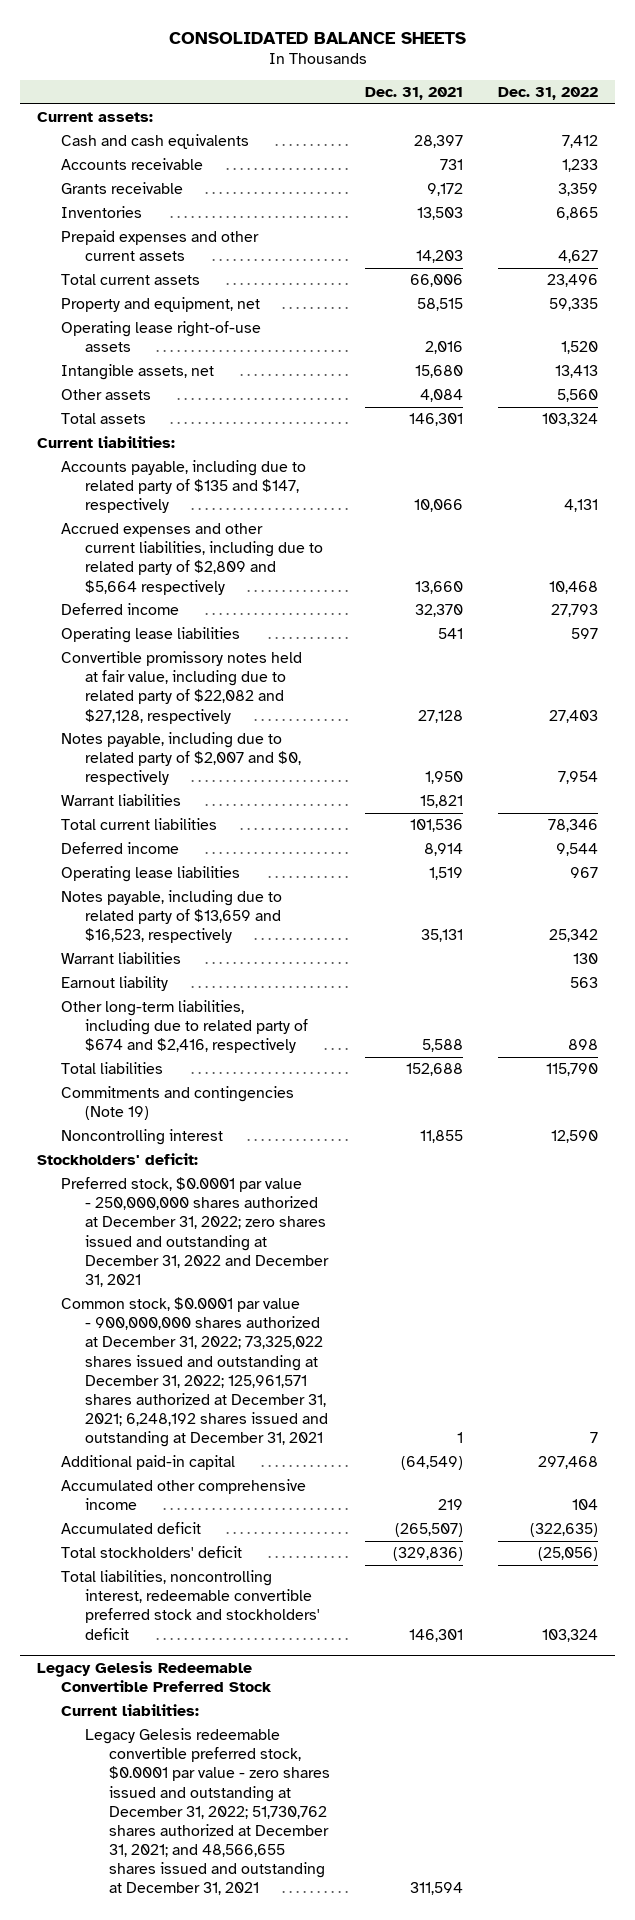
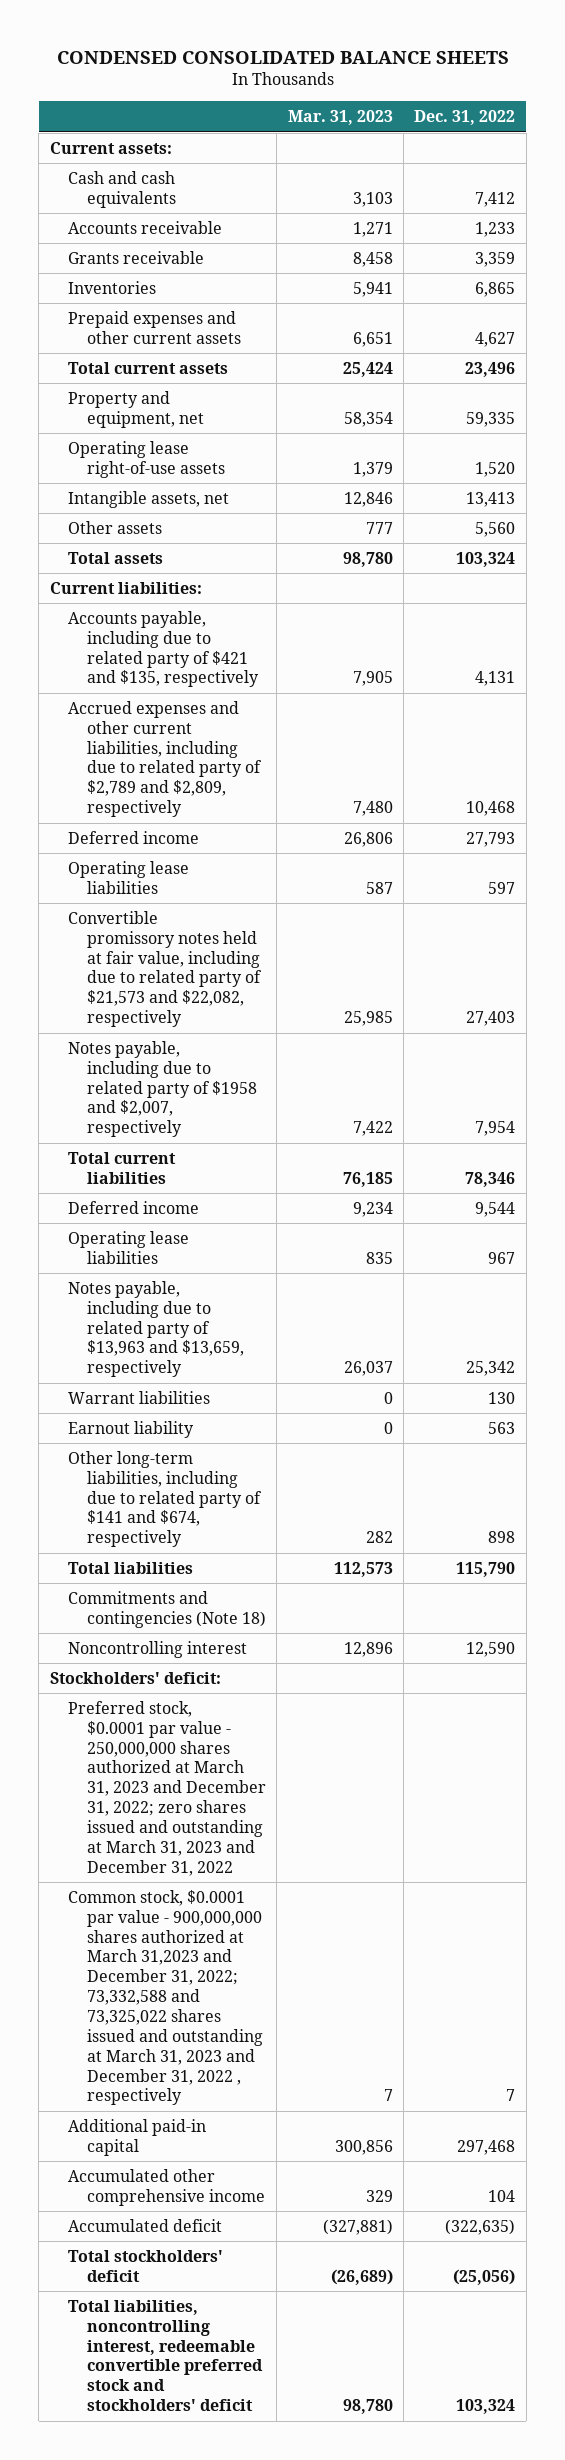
- CONSOLIDATED BALANCE SHEETS
+ CONDENSED CONSOLIDATED BALANCE SHEETS
- | Dec. 31, 2021 | Dec. 31, 2022
+ | Mar. 31, 2023 | Dec. 31, 2022
- Accounts payable, including due to related party of $135 and $147, respectively | 10,066 | 4,131
- Accrued expenses and other current liabilities, including due to related party of $2,809 and $5,664 respectively | 13,660 | 10,468
+ Accounts payable, including due to related party of $421 and $135, respectively | 7,905 | 4,131
+ Accrued expenses and other current liabilities, including due to related party of $2,789 and $2,809, respectively | 7,480 | 10,468
- Convertible promissory notes held at fair value, including due to related party of $22,082 and $27,128, respectively | 27,128 | 27,403
- Notes payable, including due to related party of $2,007 and $0, respectively | 1,950 | 7,954
- Warrant liabilities | 15,821 |
+ Convertible promissory notes held at fair value, including due to related party of $21,573 and $22,082, respectively | 25,985 | 27,403
+ Notes payable, including due to related party of $1958 and $2,007, respectively | 7,422 | 7,954
- Notes payable, including due to related party of $13,659 and $16,523, respectively | 35,131 | 25,342
+ Notes payable, including due to related party of $13,963 and $13,659, respectively | 26,037 | 25,342
- Other long-term liabilities, including due to related party of $674 and $2,416, respectively | 5,588 | 898
+ Other long-term liabilities, including due to related party of $141 and $674, respectively | 282 | 898
- Commitments and contingencies (Note 19)
+ Commitments and contingencies (Note 18)
- Preferred stock, $0.0001 par value - 250,000,000 shares authorized at December 31, 2022; zero shares issued and outstanding at December 31, 2022 and December 31, 2021
- Common stock, $0.0001 par value - 900,000,000 shares authorized at December 31, 2022; 73,325,022 shares issued and outstanding at December 31, 2022; 125,961,571 shares authorized at December 31, 2021; 6,248,192 shares issued and outstanding at December 31, 2021 | 1 | 7
+ Preferred stock, $0.0001 par value - 250,000,000 shares authorized at March 31, 2023 and December 31, 2022; zero shares issued and outstanding at March 31, 2023 and December 31, 2022
+ Common stock, $0.0001 par value - 900,000,000 shares authorized at March 31,2023 and December 31, 2022; 73,332,588 and 73,325,022 shares issued and outstanding at March 31, 2023 and December 31, 2022 , respectively | 7 | 7
- Legacy Gelesis Redeemable Convertible Preferred Stock
- Current liabilities:
- Legacy Gelesis redeemable convertible preferred stock, $0.0001 par value - zero shares issued and outstanding at December 31, 2022; 51,730,762 shares authorized at December 31, 2021; and 48,566,655 shares issued and outstanding at December 31, 2021 | 311,594 |

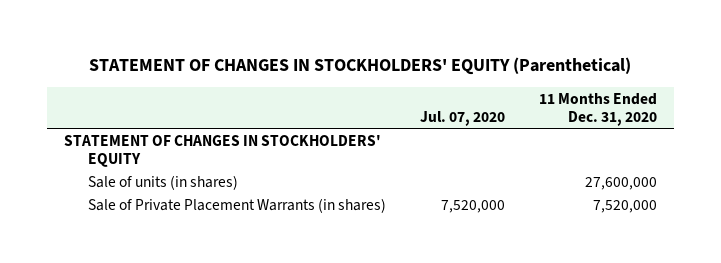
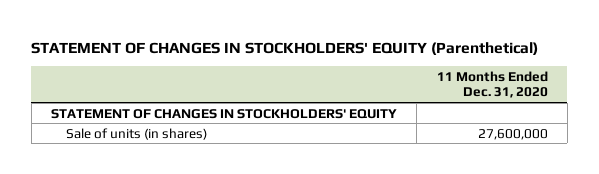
- | Jul. 07, 2020 | 11 Months Ended Dec. 31, 2020
+ | 11 Months Ended Dec. 31, 2020
- Sale of Private Placement Warrants (in shares) | 7,520,000 | 7,520,000

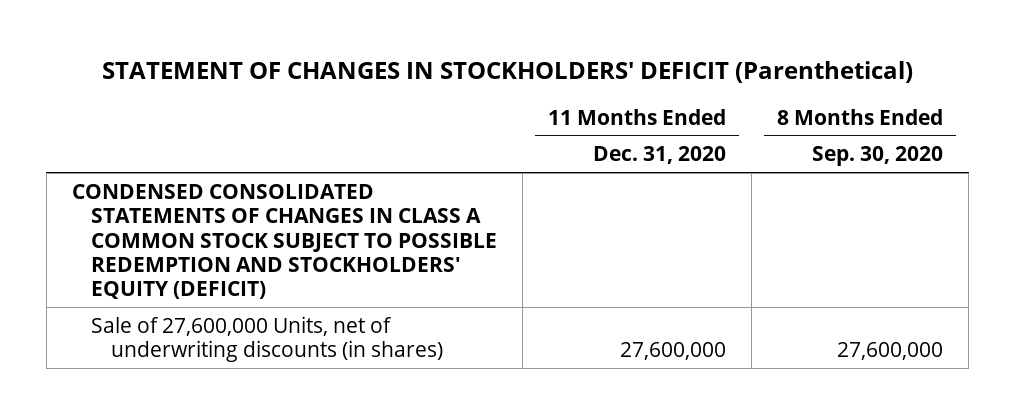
- STATEMENT OF CHANGES IN STOCKHOLDERS' EQUITY (Parenthetical)
+ STATEMENT OF CHANGES IN STOCKHOLDERS' DEFICIT (Parenthetical)
- | 11 Months Ended Dec. 31, 2020
+ | 11 Months Ended Dec. 31, 2020 | 8 Months Ended Sep. 30, 2020
- STATEMENT OF CHANGES IN STOCKHOLDERS' EQUITY
- Sale of units (in shares) | 27,600,000
+ CONDENSED CONSOLIDATED STATEMENTS OF CHANGES IN CLASS A COMMON STOCK SUBJECT TO POSSIBLE REDEMPTION AND STOCKHOLDERS' EQUITY (DEFICIT)
+ Sale of 27,600,000 Units, net of underwriting discounts (in shares) | 27,600,000 | 27,600,000

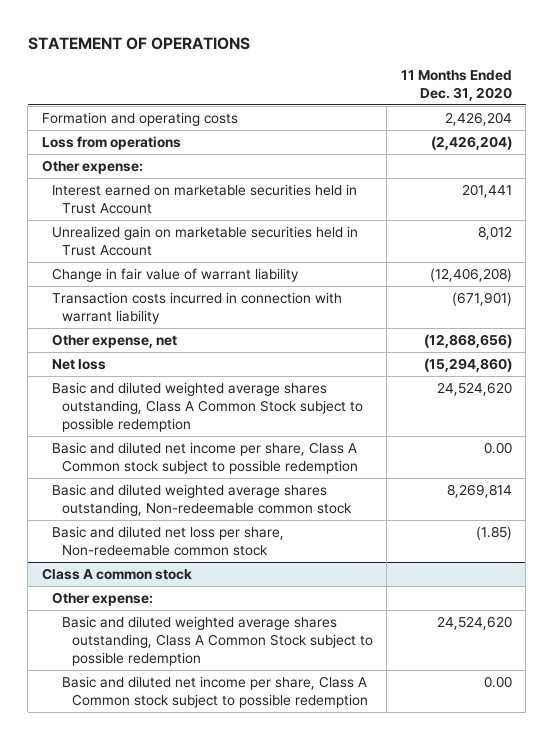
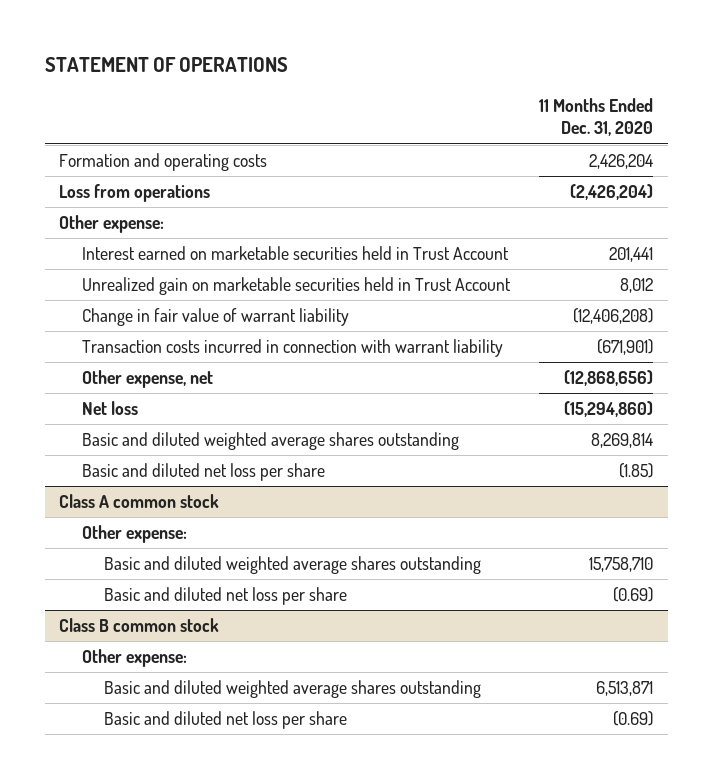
- Basic and diluted weighted average shares outstanding, Class A Common Stock subject to possible redemption | 24,524,620
- Basic and diluted net income per share, Class A Common stock subject to possible redemption | 0.00
- Basic and diluted weighted average shares outstanding, Non-redeemable common stock | 8,269,814
- Basic and diluted net loss per share, Non-redeemable common stock | (1.85)
+ Basic and diluted weighted average shares outstanding | 8,269,814
+ Basic and diluted net loss per share | (1.85)
@ Class A common stock
- Basic and diluted weighted average shares outstanding, Class A Common Stock subject to possible redemption | 24,524,620
- Basic and diluted net income per share, Class A Common stock subject to possible redemption | 0.00
+ Basic and diluted weighted average shares outstanding | 15,758,710
+ Basic and diluted net loss per share | (0.69)
+ Class B common stock
+ Other expense:
+ Basic and diluted weighted average shares outstanding | 6,513,871
+ Basic and diluted net loss per share | (0.69)

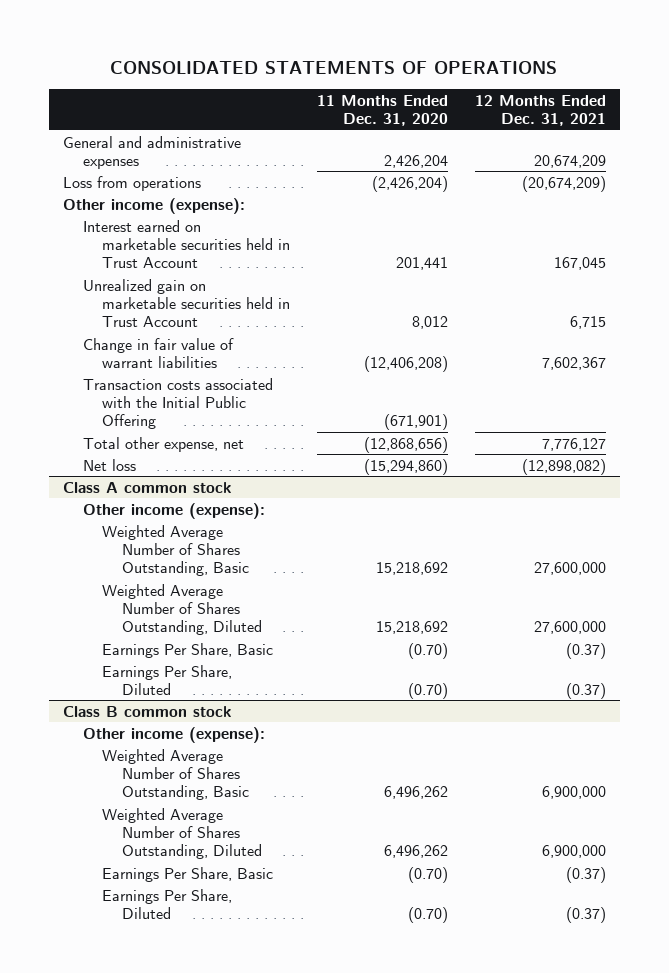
- STATEMENT OF OPERATIONS
+ CONSOLIDATED STATEMENTS OF OPERATIONS
- | 11 Months Ended Dec. 31, 2020
+ | 11 Months Ended Dec. 31, 2020 | 12 Months Ended Dec. 31, 2021
- Formation and operating costs | 2,426,204
+ General and administrative expenses | 2,426,204 | 20,674,209
- Other expense:
+ Other income (expense):
- Change in fair value of warrant liability | (12,406,208)
- Transaction costs incurred in connection with warrant liability | (671,901)
- Other expense, net | (12,868,656)
+ Change in fair value of warrant liabilities | (12,406,208) | 7,602,367
+ Transaction costs associated with the Initial Public Offering | (671,901) |
+ Total other expense, net | (12,868,656) | 7,776,127
- Basic and diluted weighted average shares outstanding | 8,269,814
- Basic and diluted net loss per share | (1.85)
@ Class A common stock
- Other expense:
- Basic and diluted weighted average shares outstanding | 15,758,710
- Basic and diluted net loss per share | (0.69)
+ Other income (expense):
+ Weighted Average Number of Shares Outstanding, Basic | 15,218,692 | 27,600,000
+ Weighted Average Number of Shares Outstanding, Diluted | 15,218,692 | 27,600,000
+ Earnings Per Share, Basic | (0.70) | (0.37)
+ Earnings Per Share, Diluted | (0.70) | (0.37)
@ Class B common stock
- Other expense:
- Basic and diluted weighted average shares outstanding | 6,513,871
- Basic and diluted net loss per share | (0.69)
+ Other income (expense):
+ Weighted Average Number of Shares Outstanding, Basic | 6,496,262 | 6,900,000
+ Weighted Average Number of Shares Outstanding, Diluted | 6,496,262 | 6,900,000
+ Earnings Per Share, Basic | (0.70) | (0.37)
+ Earnings Per Share, Diluted | (0.70) | (0.37)

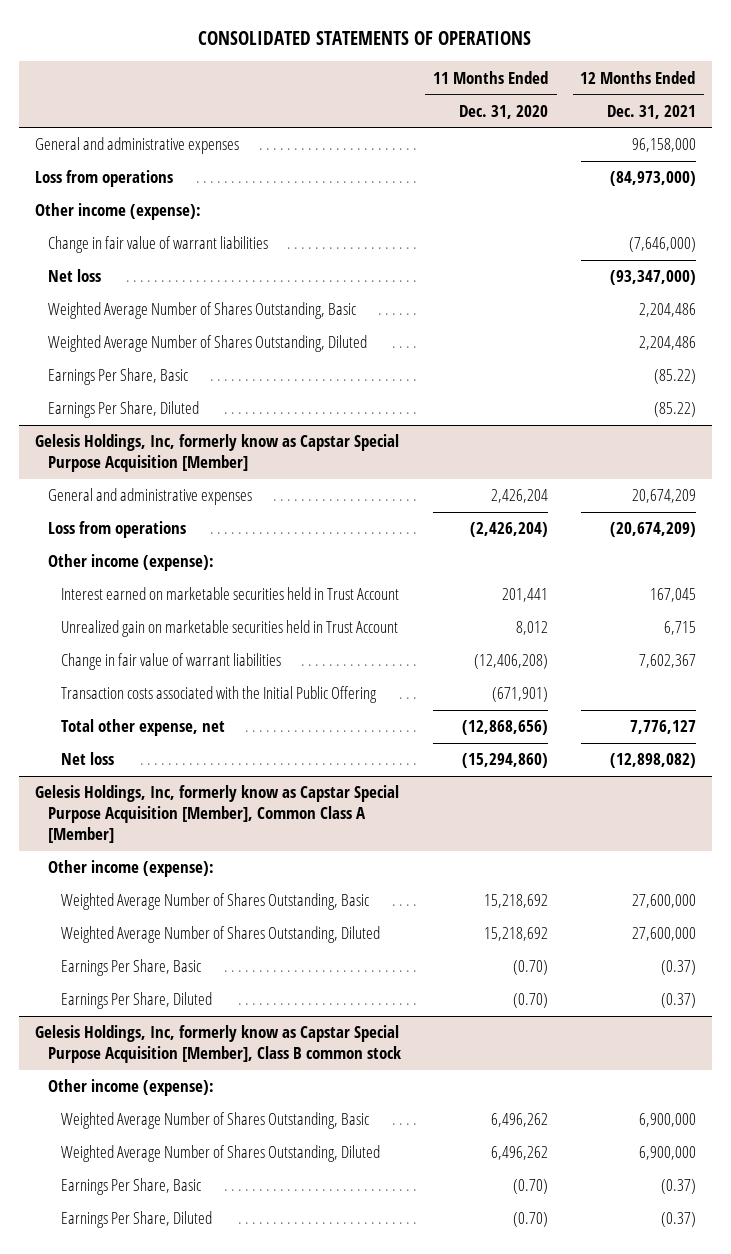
+ General and administrative expenses | | 96,158,000
+ Loss from operations | | (84,973,000)
+ Other income (expense):
+ Change in fair value of warrant liabilities | | (7,646,000)
+ Net loss | | (93,347,000)
+ Weighted Average Number of Shares Outstanding, Basic | | 2,204,486
+ Weighted Average Number of Shares Outstanding, Diluted | | 2,204,486
+ Earnings Per Share, Basic | | (85.22)
+ Earnings Per Share, Diluted | | (85.22)
+ Gelesis Holdings, Inc, formerly know as Capstar Special Purpose Acquisition [Member]
- Class A common stock
+ Gelesis Holdings, Inc, formerly know as Capstar Special Purpose Acquisition [Member], Common Class A [Member]
- Class B common stock
+ Gelesis Holdings, Inc, formerly know as Capstar Special Purpose Acquisition [Member], Class B common stock

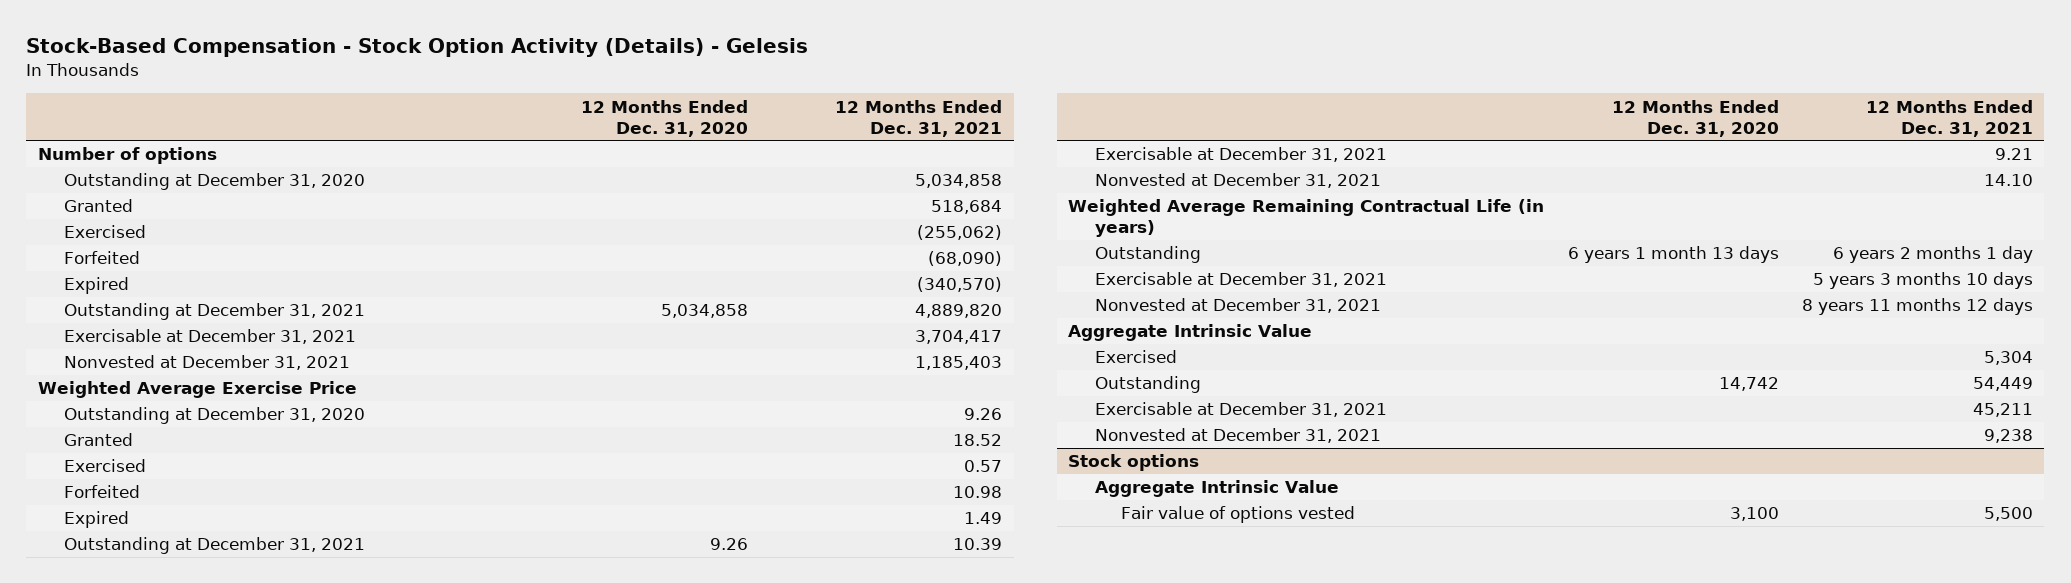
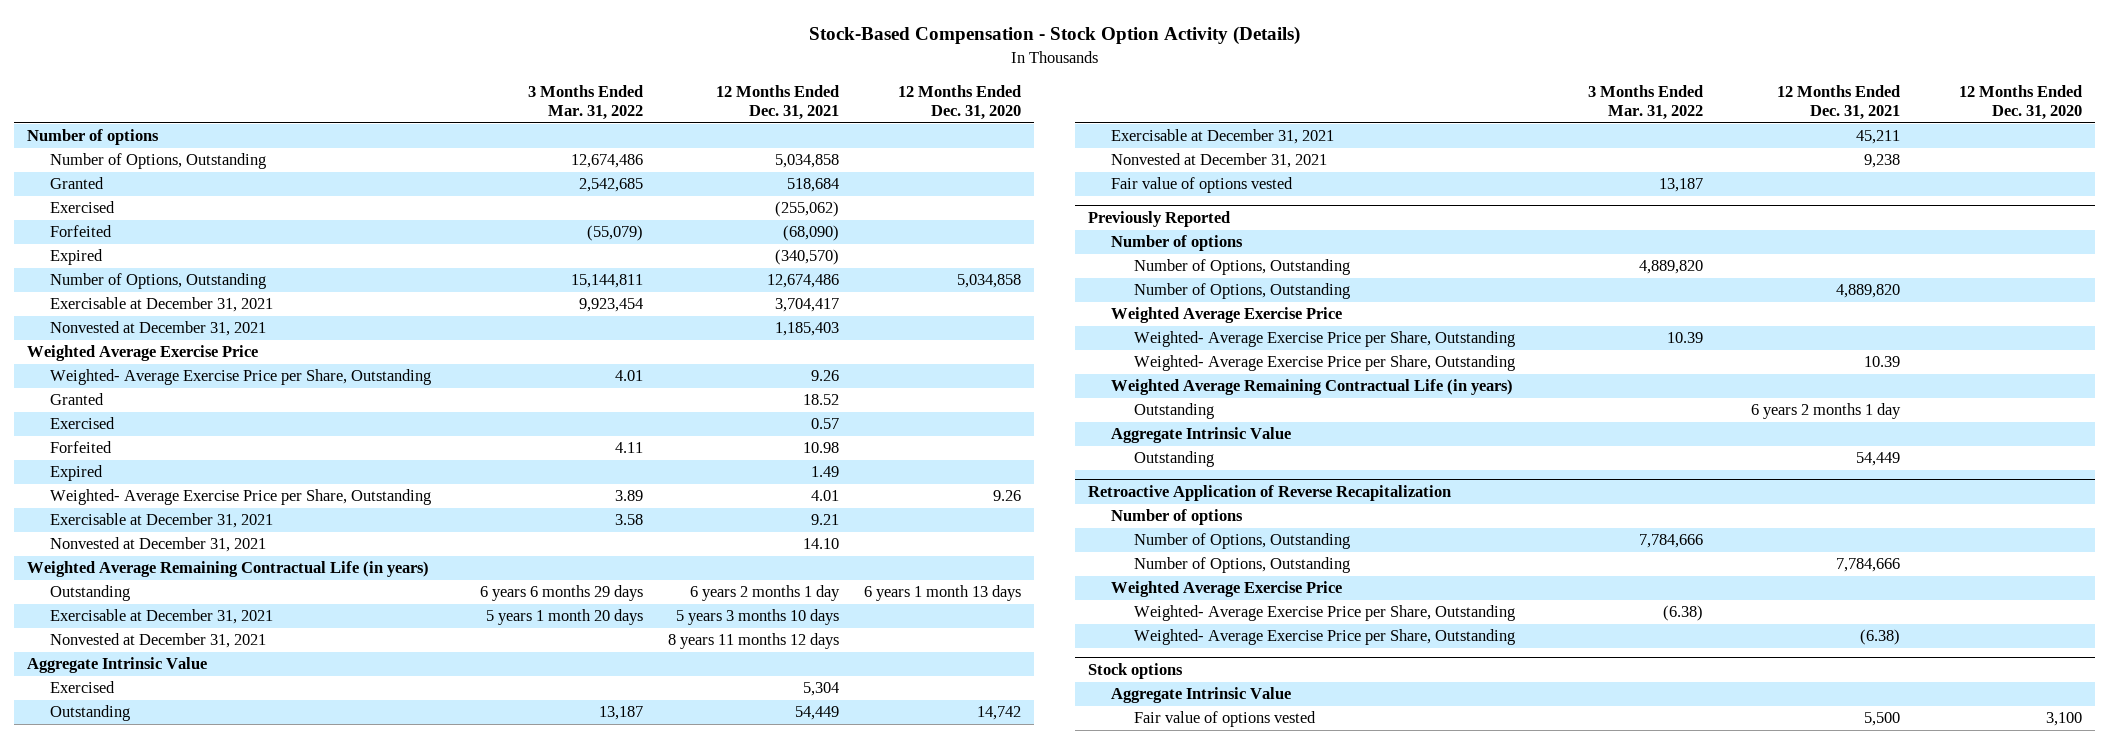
- Stock-Based Compensation - Stock Option Activity (Details) - Gelesis
+ Stock-Based Compensation - Stock Option Activity (Details)
- | 12 Months Ended Dec. 31, 2020 | 12 Months Ended Dec. 31, 2021
+ | 3 Months Ended Mar. 31, 2022 | 12 Months Ended Dec. 31, 2021 | 12 Months Ended Dec. 31, 2020
- Outstanding at December 31, 2020 | | 5,034,858
+ Number of Options, Outstanding | 12,674,486 | 5,034,858 |
- Outstanding at December 31, 2021 | 5,034,858 | 4,889,820
+ Number of Options, Outstanding | 15,144,811 | 12,674,486 | 5,034,858
- Outstanding at December 31, 2020 | | 9.26
+ Weighted- Average Exercise Price per Share, Outstanding | 4.01 | 9.26 |
- Outstanding at December 31, 2021 | 9.26 | 10.39
+ Weighted- Average Exercise Price per Share, Outstanding | 3.89 | 4.01 | 9.26
+ Fair value of options vested | 13,187 | |
+ Previously Reported
+ Number of options
+ Number of Options, Outstanding | 4,889,820 | |
+ Number of Options, Outstanding | | 4,889,820 |
+ Weighted Average Exercise Price
+ Weighted- Average Exercise Price per Share, Outstanding | 10.39 | |
+ Weighted- Average Exercise Price per Share, Outstanding | | 10.39 |
+ Weighted Average Remaining Contractual Life (in years)
+ Outstanding | | 6 years 2 months 1 day |
+ Aggregate Intrinsic Value
+ Outstanding | | 54,449 |
+ Retroactive Application of Reverse Recapitalization
+ Number of options
+ Number of Options, Outstanding | 7,784,666 | |
+ Number of Options, Outstanding | | 7,784,666 |
+ Weighted Average Exercise Price
+ Weighted- Average Exercise Price per Share, Outstanding | (6.38) | |
+ Weighted- Average Exercise Price per Share, Outstanding | | (6.38) |

